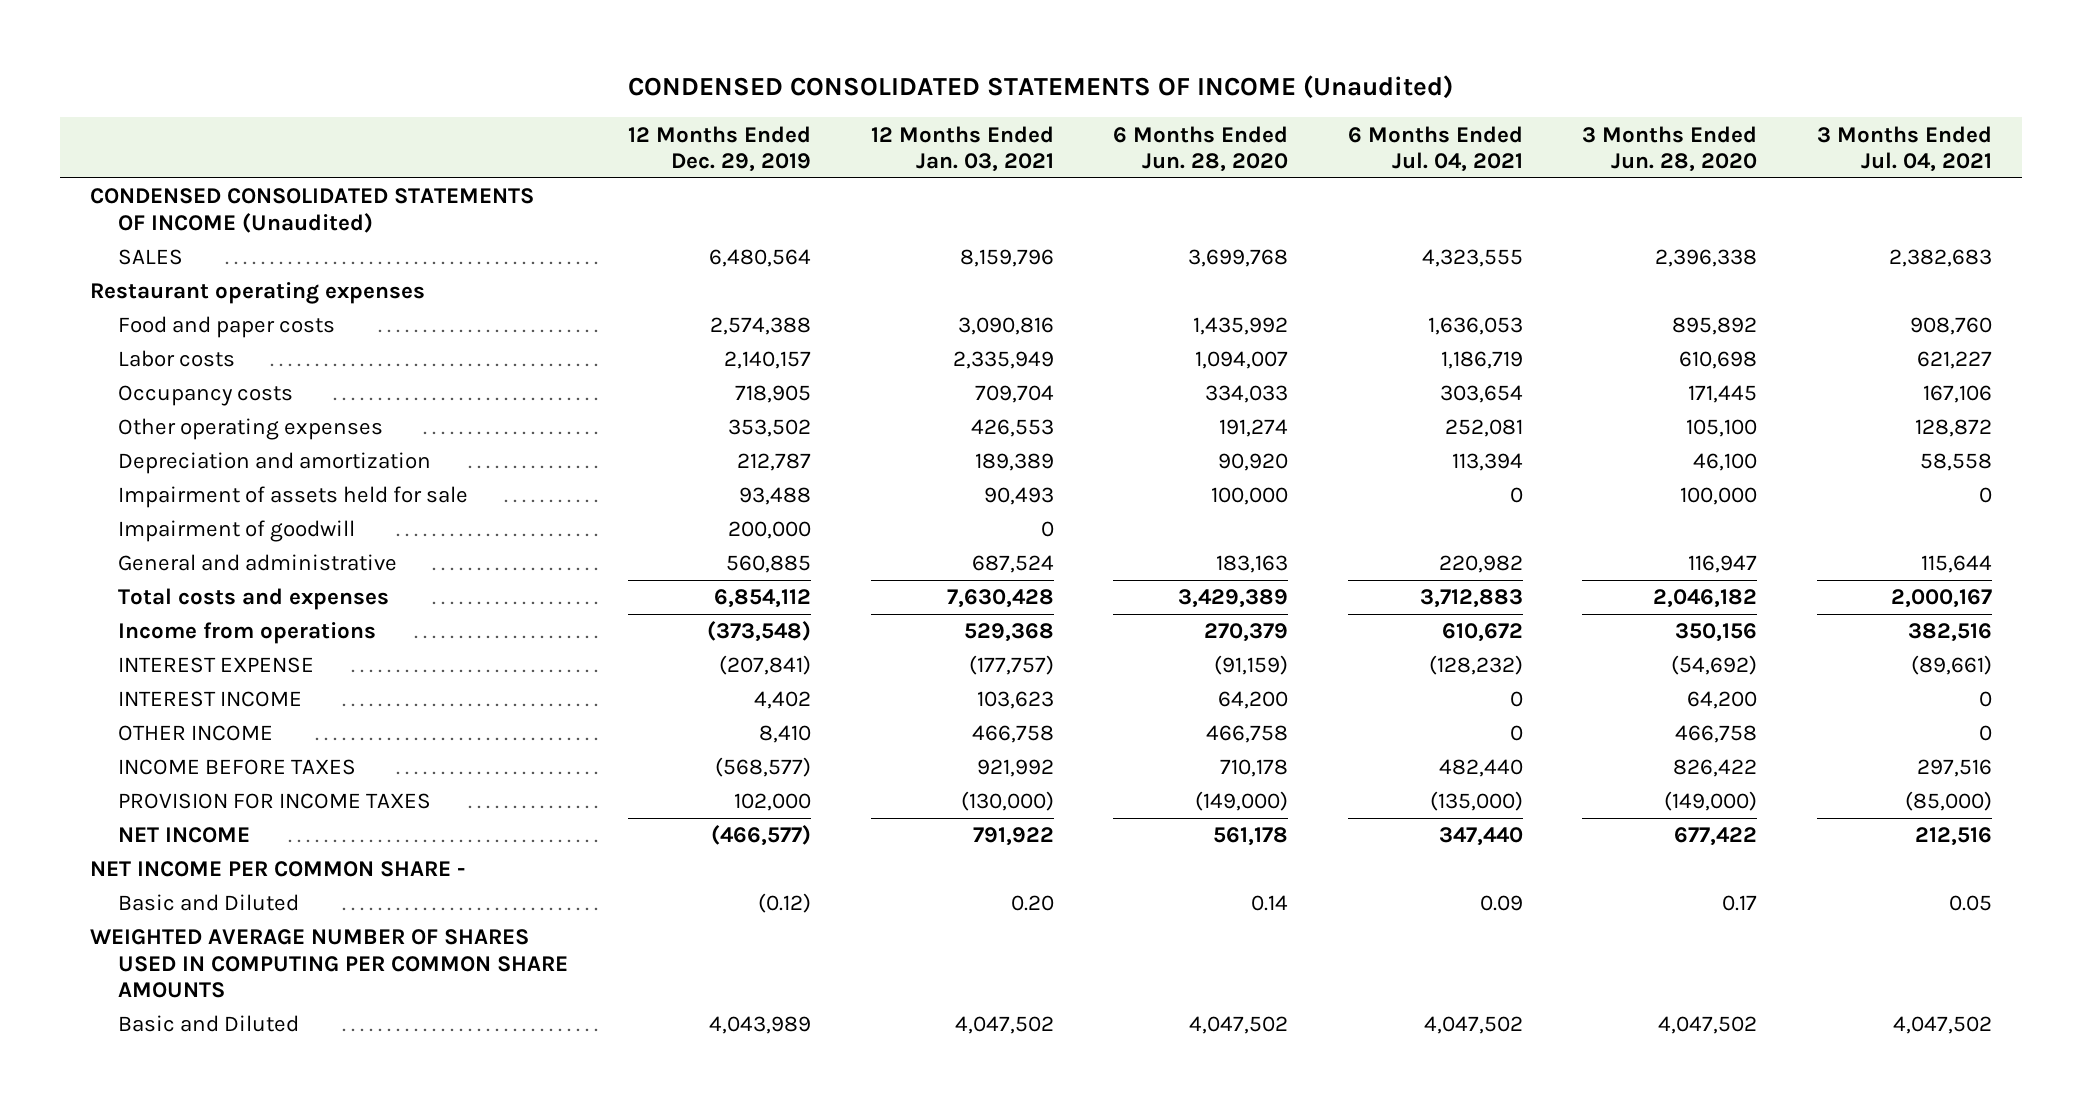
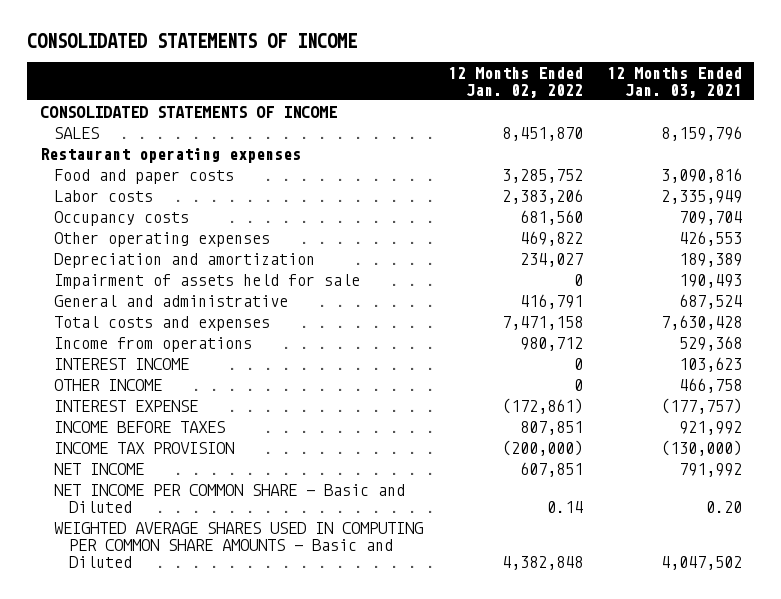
- CONDENSED CONSOLIDATED STATEMENTS OF INCOME (Unaudited)
+ CONSOLIDATED STATEMENTS OF INCOME
- | 12 Months Ended Dec. 29, 2019 | 12 Months Ended Jan. 03, 2021 | 6 Months Ended Jun. 28, 2020 | 6 Months Ended Jul. 04, 2021 | 3 Months Ended Jun. 28, 2020 | 3 Months Ended Jul. 04, 2021
+ | 12 Months Ended Jan. 02, 2022 | 12 Months Ended Jan. 03, 2021
- CONDENSED CONSOLIDATED STATEMENTS OF INCOME (Unaudited)
+ CONSOLIDATED STATEMENTS OF INCOME
- Impairment of assets held for sale | 93,488 | 90,493 | 100,000 | 0 | 100,000 | 0
- Impairment of goodwill | 200,000 | 0 | | | |
+ Impairment of assets held for sale | 0 | 190,493
moved down: INTEREST EXPENSE | (172,861) | (177,757)
- PROVISION FOR INCOME TAXES | 102,000 | (130,000) | (149,000) | (135,000) | (149,000) | (85,000)
- NET INCOME | (466,577) | 791,922 | 561,178 | 347,440 | 677,422 | 212,516
- NET INCOME PER COMMON SHARE -
- Basic and Diluted | (0.12) | 0.20 | 0.14 | 0.09 | 0.17 | 0.05
- WEIGHTED AVERAGE NUMBER OF SHARES USED IN COMPUTING PER COMMON SHARE AMOUNTS
- Basic and Diluted | 4,043,989 | 4,047,502 | 4,047,502 | 4,047,502 | 4,047,502 | 4,047,502
+ INCOME TAX PROVISION | (200,000) | (130,000)
+ NET INCOME | 607,851 | 791,992
+ NET INCOME PER COMMON SHARE - Basic and Diluted | 0.14 | 0.20
+ WEIGHTED AVERAGE SHARES USED IN COMPUTING PER COMMON SHARE AMOUNTS - Basic and Diluted | 4,382,848 | 4,047,502

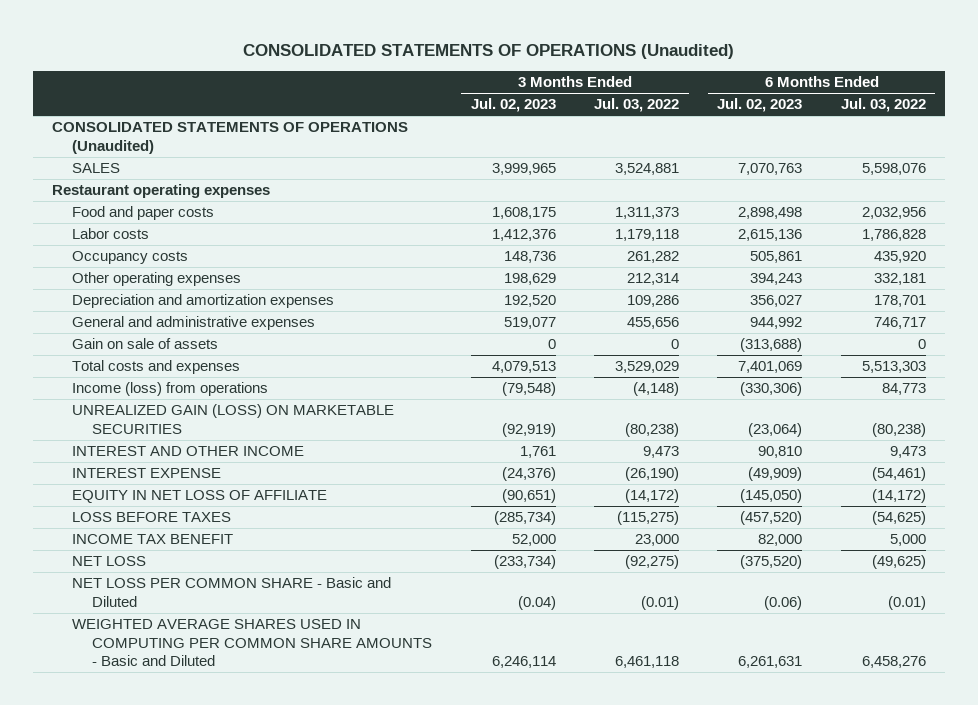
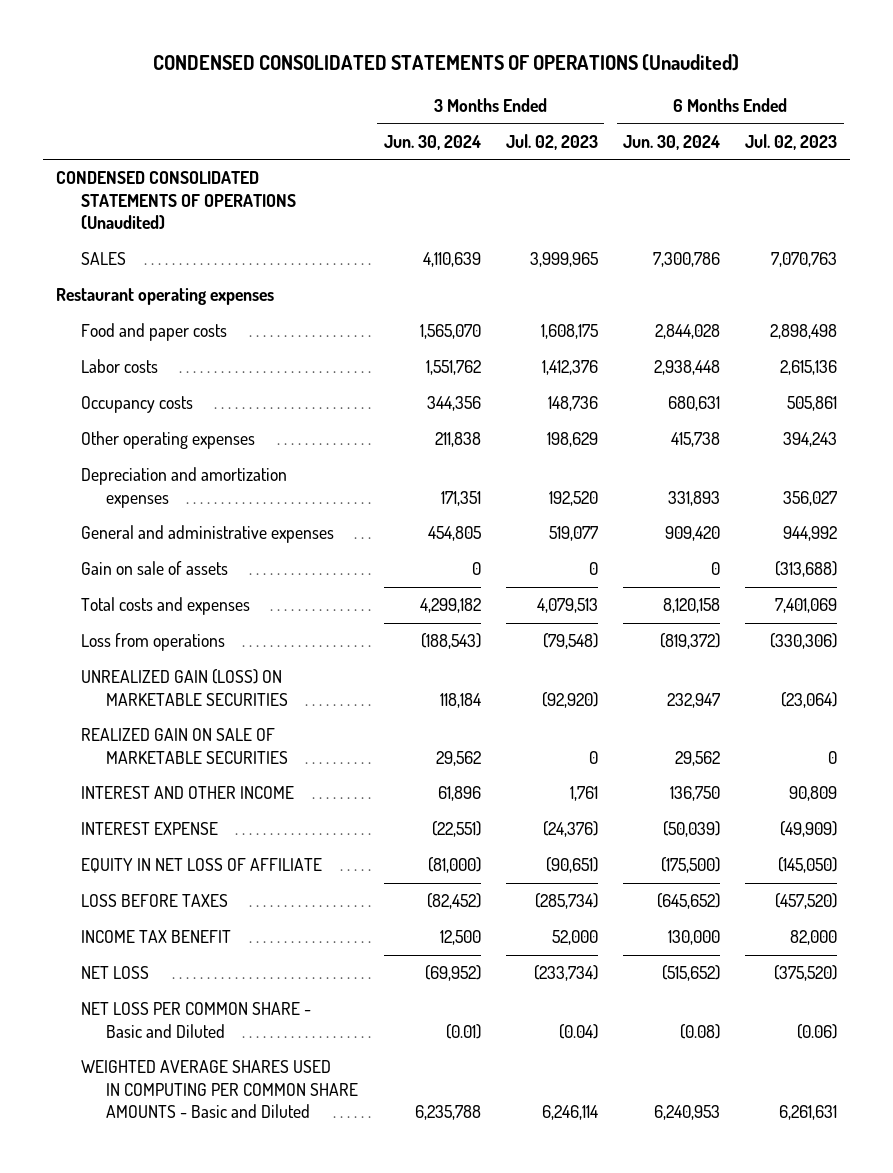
- CONSOLIDATED STATEMENTS OF OPERATIONS (Unaudited)
+ CONDENSED CONSOLIDATED STATEMENTS OF OPERATIONS (Unaudited)
- | 3 Months Ended Jul. 02, 2023 | 3 Months Ended Jul. 03, 2022 | 6 Months Ended Jul. 02, 2023 | 6 Months Ended Jul. 03, 2022
+ | 3 Months Ended Jun. 30, 2024 | 3 Months Ended Jul. 02, 2023 | 6 Months Ended Jun. 30, 2024 | 6 Months Ended Jul. 02, 2023
- CONSOLIDATED STATEMENTS OF OPERATIONS (Unaudited)
+ CONDENSED CONSOLIDATED STATEMENTS OF OPERATIONS (Unaudited)
- Income (loss) from operations | (79,548) | (4,148) | (330,306) | 84,773
- UNREALIZED GAIN (LOSS) ON MARKETABLE SECURITIES | (92,919) | (80,238) | (23,064) | (80,238)
- INTEREST AND OTHER INCOME | 1,761 | 9,473 | 90,810 | 9,473
+ Loss from operations | (188,543) | (79,548) | (819,372) | (330,306)
+ UNREALIZED GAIN (LOSS) ON MARKETABLE SECURITIES | 118,184 | (92,920) | 232,947 | (23,064)
+ REALIZED GAIN ON SALE OF MARKETABLE SECURITIES | 29,562 | 0 | 29,562 | 0
+ INTEREST AND OTHER INCOME | 61,896 | 1,761 | 136,750 | 90,809

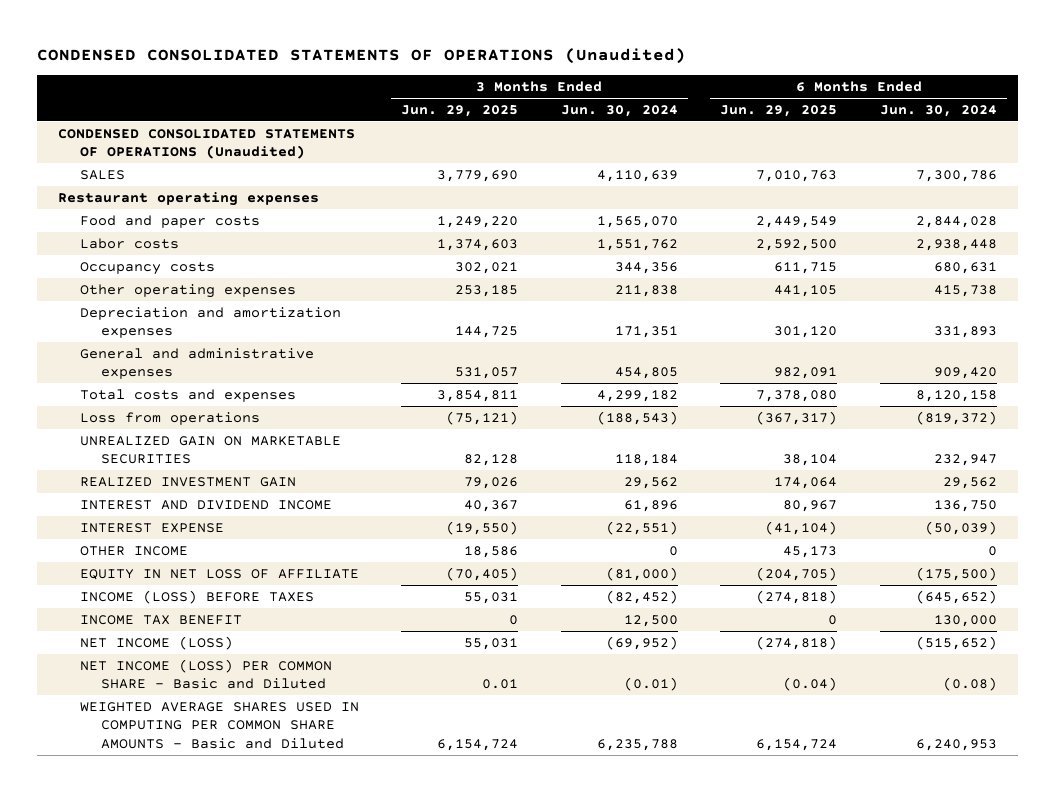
- | 3 Months Ended Jun. 30, 2024 | 3 Months Ended Jul. 02, 2023 | 6 Months Ended Jun. 30, 2024 | 6 Months Ended Jul. 02, 2023
+ | 3 Months Ended Jun. 29, 2025 | 3 Months Ended Jun. 30, 2024 | 6 Months Ended Jun. 29, 2025 | 6 Months Ended Jun. 30, 2024
- Gain on sale of assets | 0 | 0 | 0 | (313,688)
- UNREALIZED GAIN (LOSS) ON MARKETABLE SECURITIES | 118,184 | (92,920) | 232,947 | (23,064)
- REALIZED GAIN ON SALE OF MARKETABLE SECURITIES | 29,562 | 0 | 29,562 | 0
- INTEREST AND OTHER INCOME | 61,896 | 1,761 | 136,750 | 90,809
+ UNREALIZED GAIN ON MARKETABLE SECURITIES | 82,128 | 118,184 | 38,104 | 232,947
+ REALIZED INVESTMENT GAIN | 79,026 | 29,562 | 174,064 | 29,562
+ INTEREST AND DIVIDEND INCOME | 40,367 | 61,896 | 80,967 | 136,750
+ OTHER INCOME | 18,586 | 0 | 45,173 | 0
- LOSS BEFORE TAXES | (82,452) | (285,734) | (645,652) | (457,520)
+ INCOME (LOSS) BEFORE TAXES | 55,031 | (82,452) | (274,818) | (645,652)
- NET LOSS | (69,952) | (233,734) | (515,652) | (375,520)
- NET LOSS PER COMMON SHARE - Basic and Diluted | (0.01) | (0.04) | (0.08) | (0.06)
+ NET INCOME (LOSS) | 55,031 | (69,952) | (274,818) | (515,652)
+ NET INCOME (LOSS) PER COMMON SHARE - Basic and Diluted | 0.01 | (0.01) | (0.04) | (0.08)

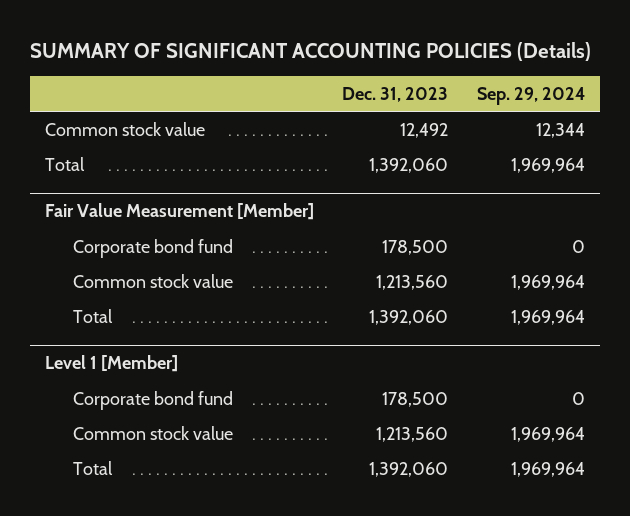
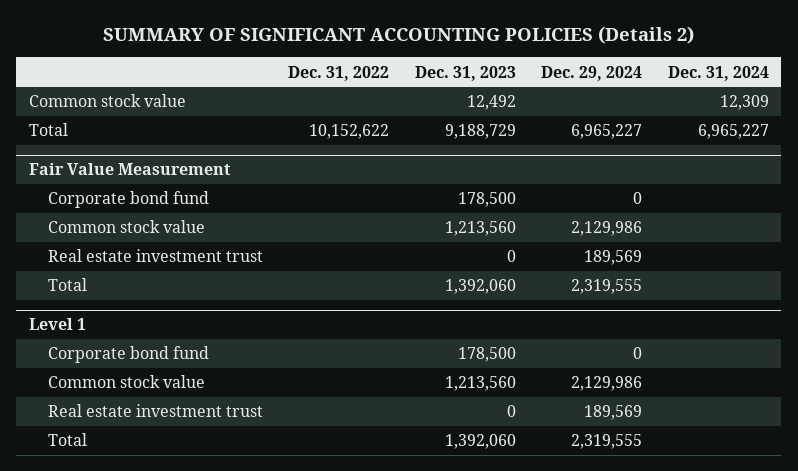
- SUMMARY OF SIGNIFICANT ACCOUNTING POLICIES (Details)
+ SUMMARY OF SIGNIFICANT ACCOUNTING POLICIES (Details 2)
- | Dec. 31, 2023 | Sep. 29, 2024
+ | Dec. 31, 2022 | Dec. 31, 2023 | Dec. 29, 2024 | Dec. 31, 2024
- Total | 1,392,060 | 1,969,964
- Fair Value Measurement [Member]
+ Total | 10,152,622 | 9,188,729 | 6,965,227 | 6,965,227
+ Fair Value Measurement
+ Real estate investment trust | | 0 | 189,569 |
- Level 1 [Member]
+ Level 1
+ Real estate investment trust | | 0 | 189,569 |

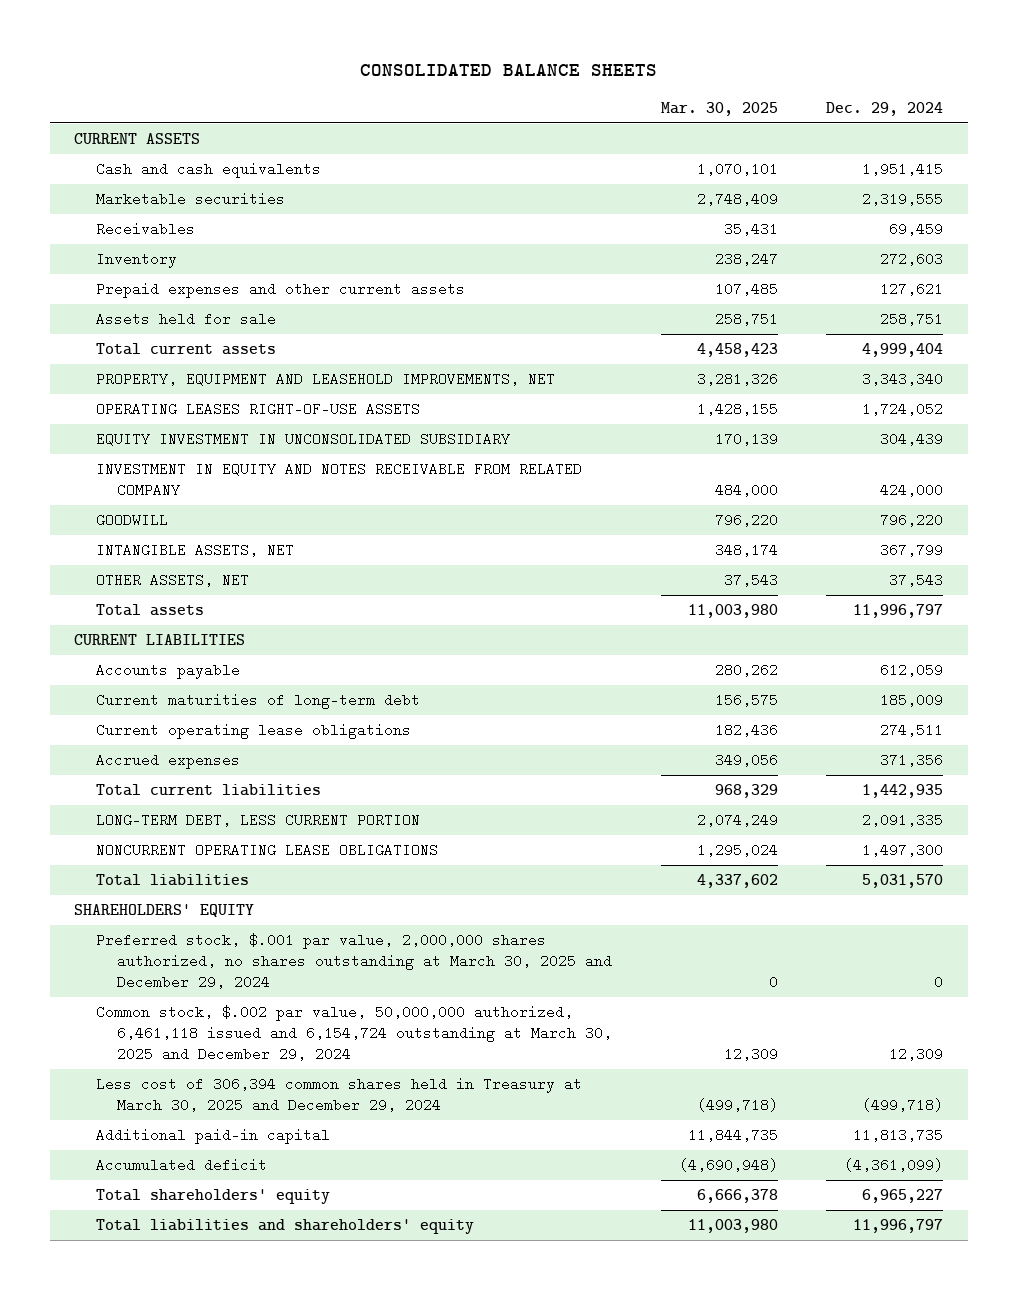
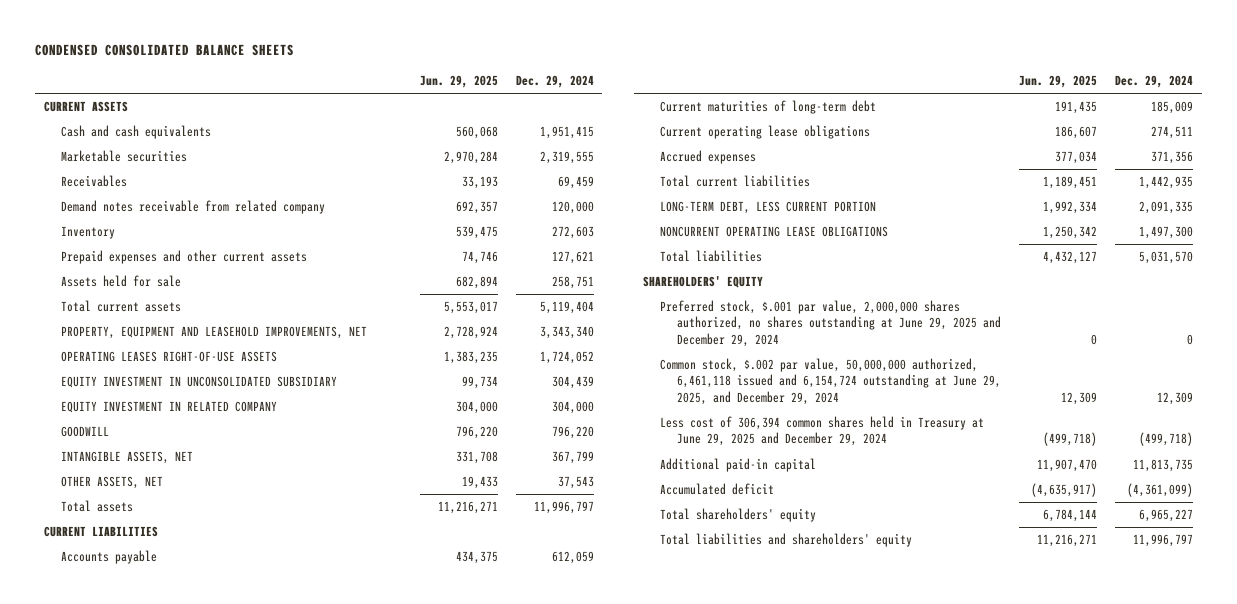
- CONSOLIDATED BALANCE SHEETS
+ CONDENSED CONSOLIDATED BALANCE SHEETS
- | Mar. 30, 2025 | Dec. 29, 2024
+ | Jun. 29, 2025 | Dec. 29, 2024
+ Demand notes receivable from related company | 692,357 | 120,000
- Total current assets | 4,458,423 | 4,999,404
+ Total current assets | 5,553,017 | 5,119,404
- INVESTMENT IN EQUITY AND NOTES RECEIVABLE FROM RELATED COMPANY | 484,000 | 424,000
+ EQUITY INVESTMENT IN RELATED COMPANY | 304,000 | 304,000
- Preferred stock, $.001 par value, 2,000,000 shares authorized, no shares outstanding at March 30, 2025 and December 29, 2024 | 0 | 0
- Common stock, $.002 par value, 50,000,000 authorized, 6,461,118 issued and 6,154,724 outstanding at March 30, 2025 and December 29, 2024 | 12,309 | 12,309
- Less cost of 306,394 common shares held in Treasury at March 30, 2025 and December 29, 2024 | (499,718) | (499,718)
+ Preferred stock, $.001 par value, 2,000,000 shares authorized, no shares outstanding at June 29, 2025 and December 29, 2024 | 0 | 0
+ Common stock, $.002 par value, 50,000,000 authorized, 6,461,118 issued and 6,154,724 outstanding at June 29, 2025, and December 29, 2024 | 12,309 | 12,309
+ Less cost of 306,394 common shares held in Treasury at June 29, 2025 and December 29, 2024 | (499,718) | (499,718)

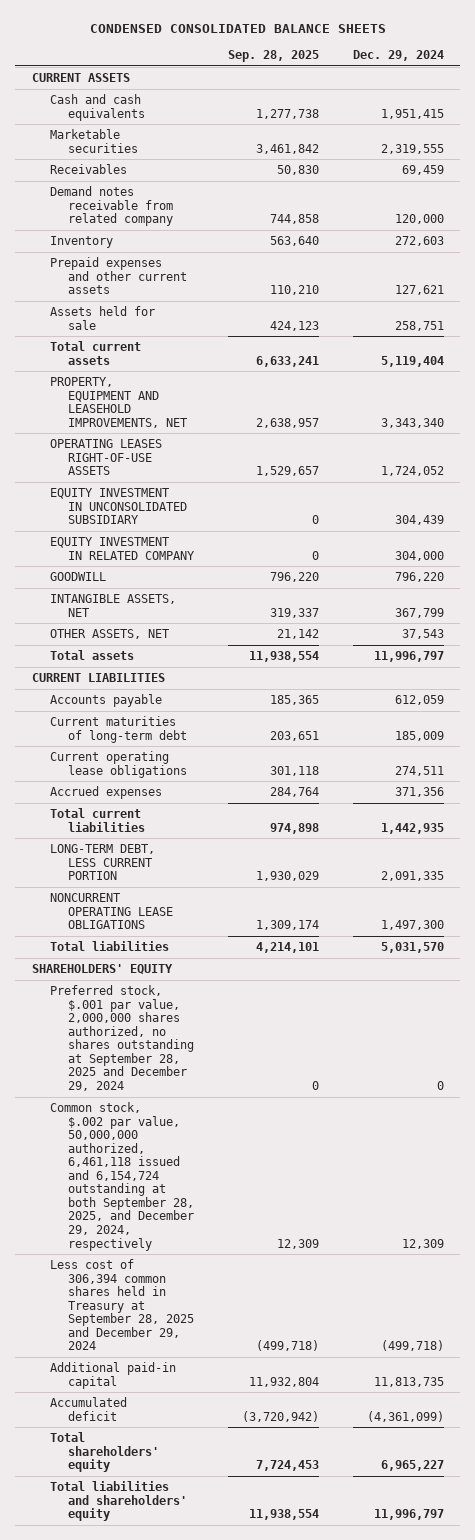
- | Jun. 29, 2025 | Dec. 29, 2024
+ | Sep. 28, 2025 | Dec. 29, 2024
- Preferred stock, $.001 par value, 2,000,000 shares authorized, no shares outstanding at June 29, 2025 and December 29, 2024 | 0 | 0
- Common stock, $.002 par value, 50,000,000 authorized, 6,461,118 issued and 6,154,724 outstanding at June 29, 2025, and December 29, 2024 | 12,309 | 12,309
- Less cost of 306,394 common shares held in Treasury at June 29, 2025 and December 29, 2024 | (499,718) | (499,718)
+ Preferred stock, $.001 par value, 2,000,000 shares authorized, no shares outstanding at September 28, 2025 and December 29, 2024 | 0 | 0
+ Common stock, $.002 par value, 50,000,000 authorized, 6,461,118 issued and 6,154,724 outstanding at both September 28, 2025, and December 29, 2024, respectively | 12,309 | 12,309
+ Less cost of 306,394 common shares held in Treasury at September 28, 2025 and December 29, 2024 | (499,718) | (499,718)

